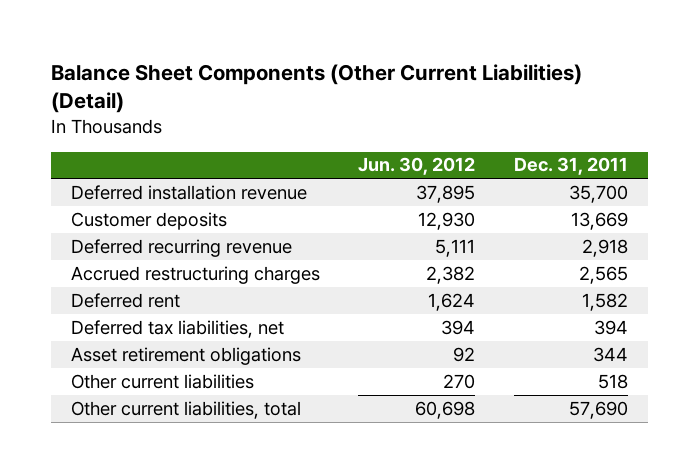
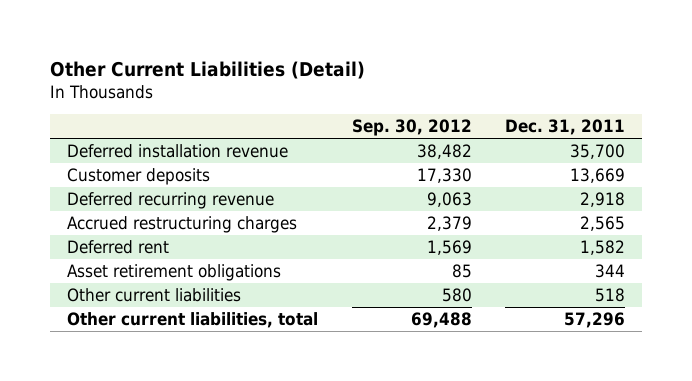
- Balance Sheet Components (Other Current Liabilities) (Detail)
+ Other Current Liabilities (Detail)
- | Jun. 30, 2012 | Dec. 31, 2011
+ | Sep. 30, 2012 | Dec. 31, 2011
- Deferred tax liabilities, net | 394 | 394
- Other current liabilities, total | 60,698 | 57,690
+ Other current liabilities, total | 69,488 | 57,296

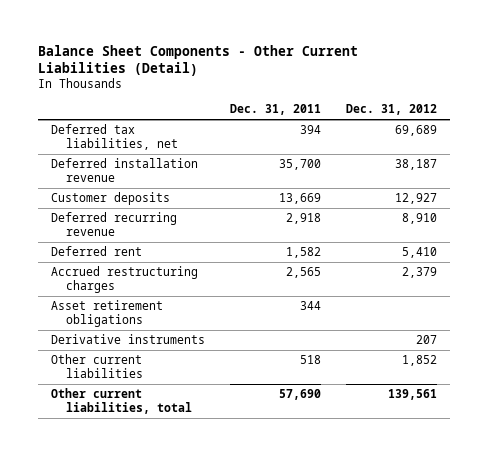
- Other Current Liabilities (Detail)
+ Balance Sheet Components - Other Current Liabilities (Detail)
- | Sep. 30, 2012 | Dec. 31, 2011
+ | Dec. 31, 2011 | Dec. 31, 2012
+ Deferred tax liabilities, net | 394 | 69,689
moved down: Accrued restructuring charges | 2,565 | 2,379
+ Derivative instruments | | 207
- Other current liabilities, total | 69,488 | 57,296
+ Other current liabilities, total | 57,690 | 139,561

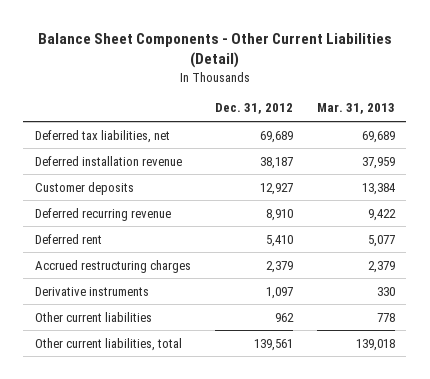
- | Dec. 31, 2011 | Dec. 31, 2012
+ | Dec. 31, 2012 | Mar. 31, 2013
- Asset retirement obligations | 344 |
- Derivative instruments | | 207
- Other current liabilities | 518 | 1,852
+ Derivative instruments | 1,097 | 330
+ Other current liabilities | 962 | 778

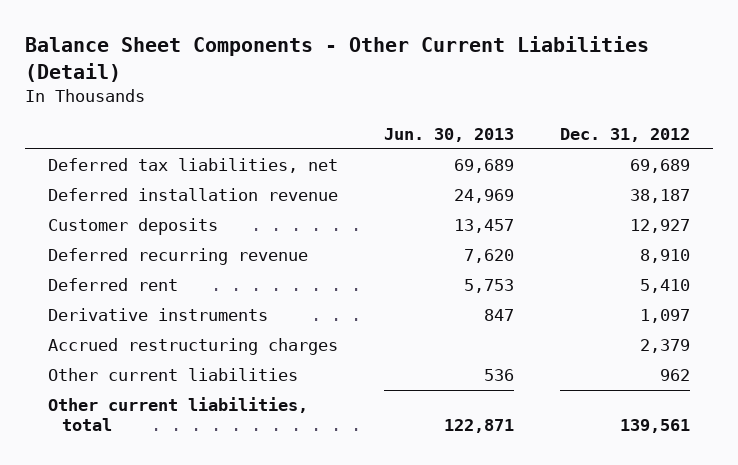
- | Dec. 31, 2012 | Mar. 31, 2013
+ | Jun. 30, 2013 | Dec. 31, 2012
moved down: Accrued restructuring charges | | 2,379

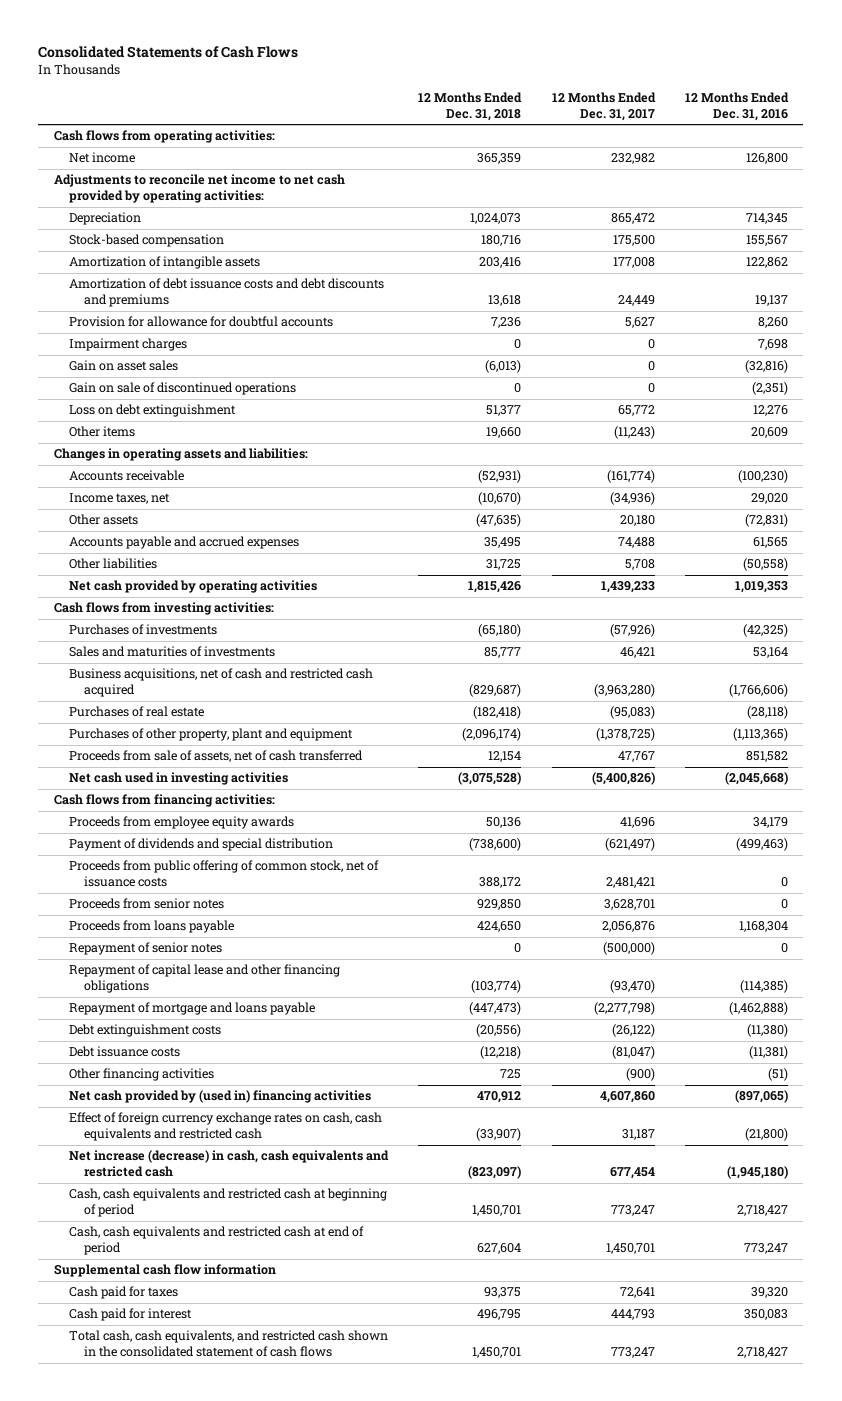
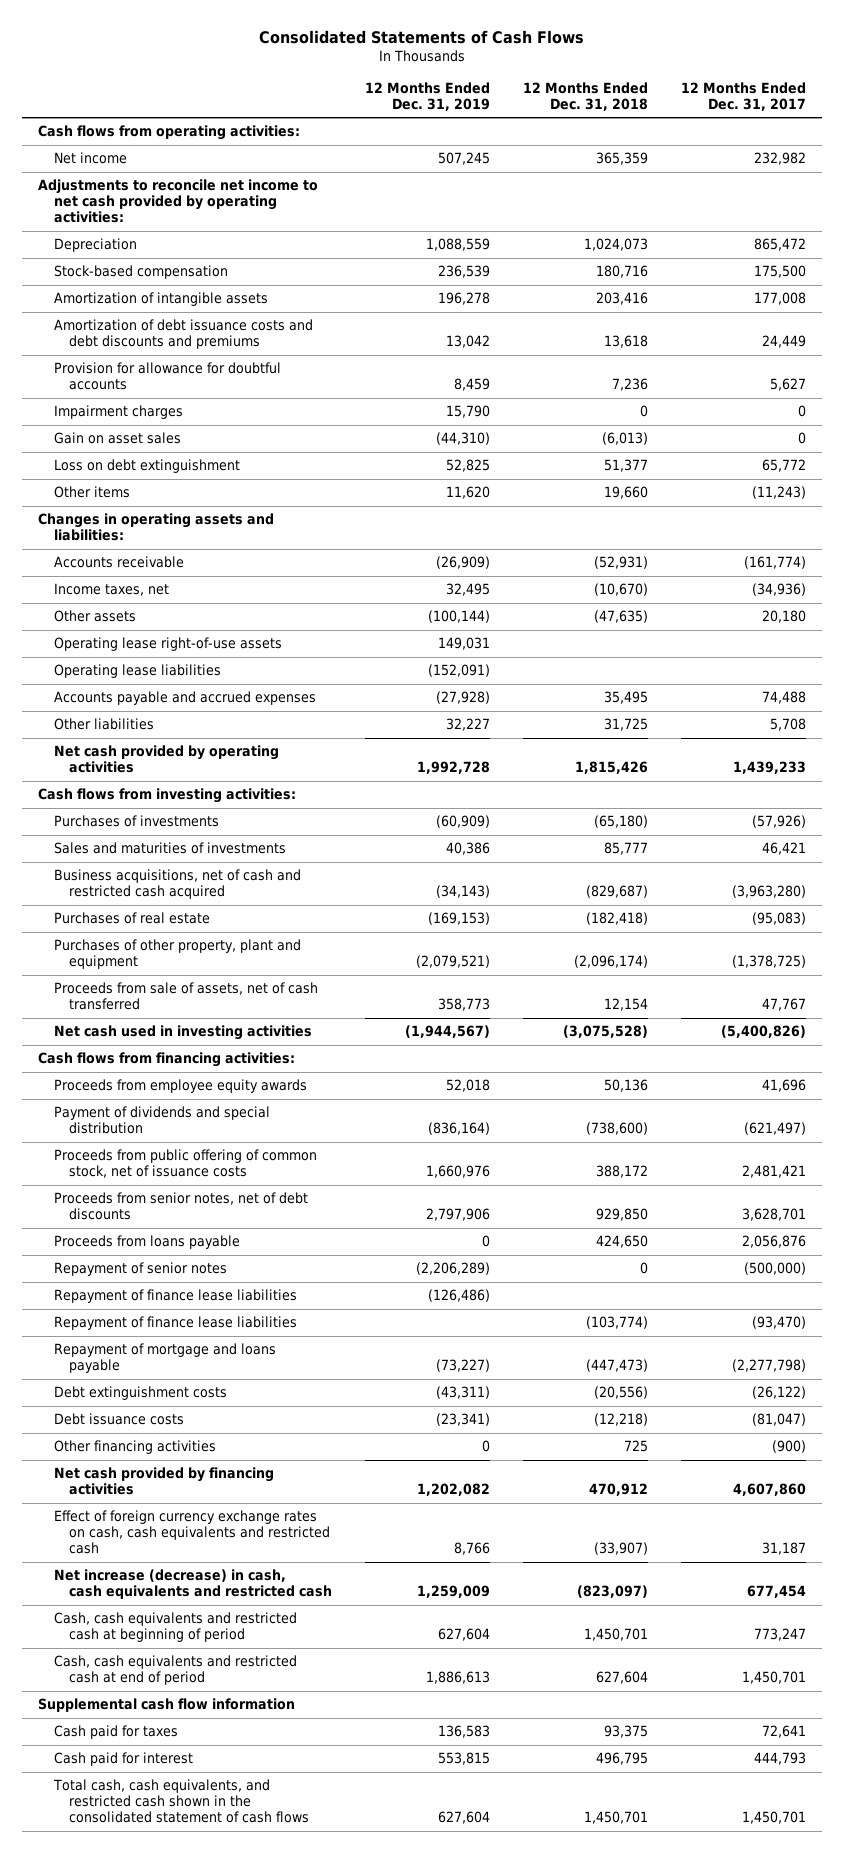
- | 12 Months Ended Dec. 31, 2018 | 12 Months Ended Dec. 31, 2017 | 12 Months Ended Dec. 31, 2016
+ | 12 Months Ended Dec. 31, 2019 | 12 Months Ended Dec. 31, 2018 | 12 Months Ended Dec. 31, 2017
- Gain on sale of discontinued operations | 0 | 0 | (2,351)
+ Operating lease right-of-use assets | 149,031 | |
+ Operating lease liabilities | (152,091) | |
- Proceeds from senior notes | 929,850 | 3,628,701 | 0
+ Proceeds from senior notes, net of debt discounts | 2,797,906 | 929,850 | 3,628,701
- Repayment of capital lease and other financing obligations | (103,774) | (93,470) | (114,385)
+ Repayment of finance lease liabilities | (126,486) | |
+ Repayment of finance lease liabilities | | (103,774) | (93,470)
- Net cash provided by (used in) financing activities | 470,912 | 4,607,860 | (897,065)
+ Net cash provided by financing activities | 1,202,082 | 470,912 | 4,607,860
- Total cash, cash equivalents, and restricted cash shown in the consolidated statement of cash flows | 1,450,701 | 773,247 | 2,718,427
+ Total cash, cash equivalents, and restricted cash shown in the consolidated statement of cash flows | 627,604 | 1,450,701 | 1,450,701

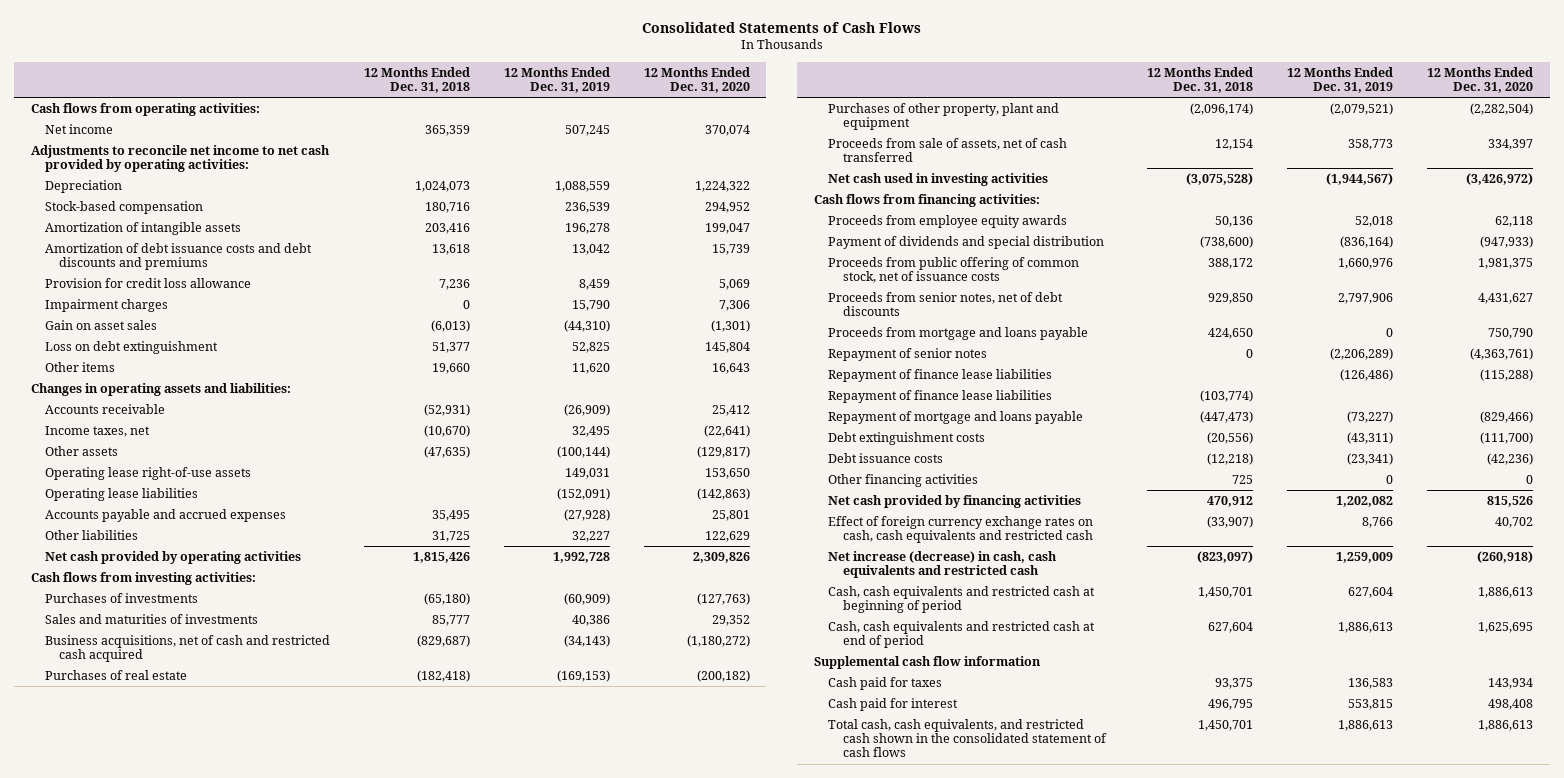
- | 12 Months Ended Dec. 31, 2019 | 12 Months Ended Dec. 31, 2018 | 12 Months Ended Dec. 31, 2017
+ | 12 Months Ended Dec. 31, 2018 | 12 Months Ended Dec. 31, 2019 | 12 Months Ended Dec. 31, 2020
- Provision for allowance for doubtful accounts | 8,459 | 7,236 | 5,627
+ Provision for credit loss allowance | 7,236 | 8,459 | 5,069
- Proceeds from loans payable | 0 | 424,650 | 2,056,876
+ Proceeds from mortgage and loans payable | 424,650 | 0 | 750,790
- Total cash, cash equivalents, and restricted cash shown in the consolidated statement of cash flows | 627,604 | 1,450,701 | 1,450,701
+ Total cash, cash equivalents, and restricted cash shown in the consolidated statement of cash flows | 1,450,701 | 1,886,613 | 1,886,613

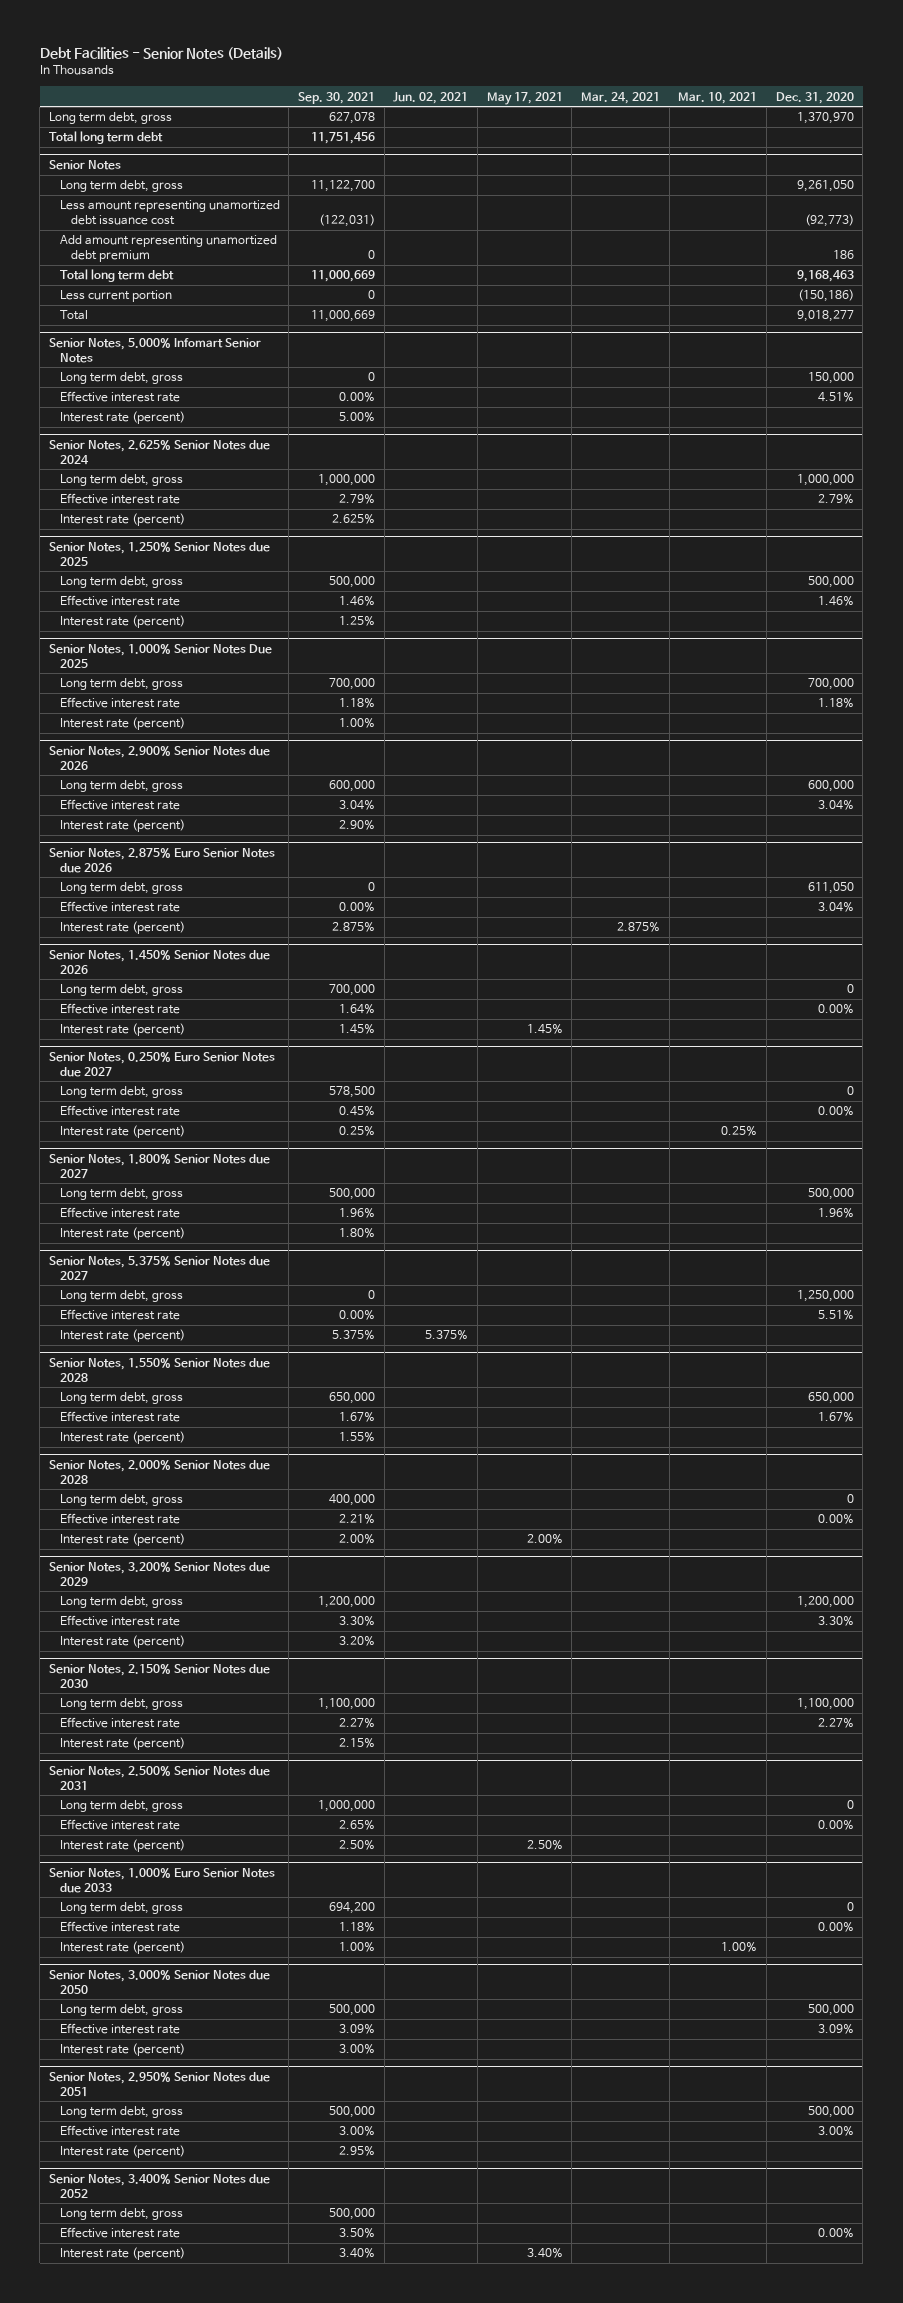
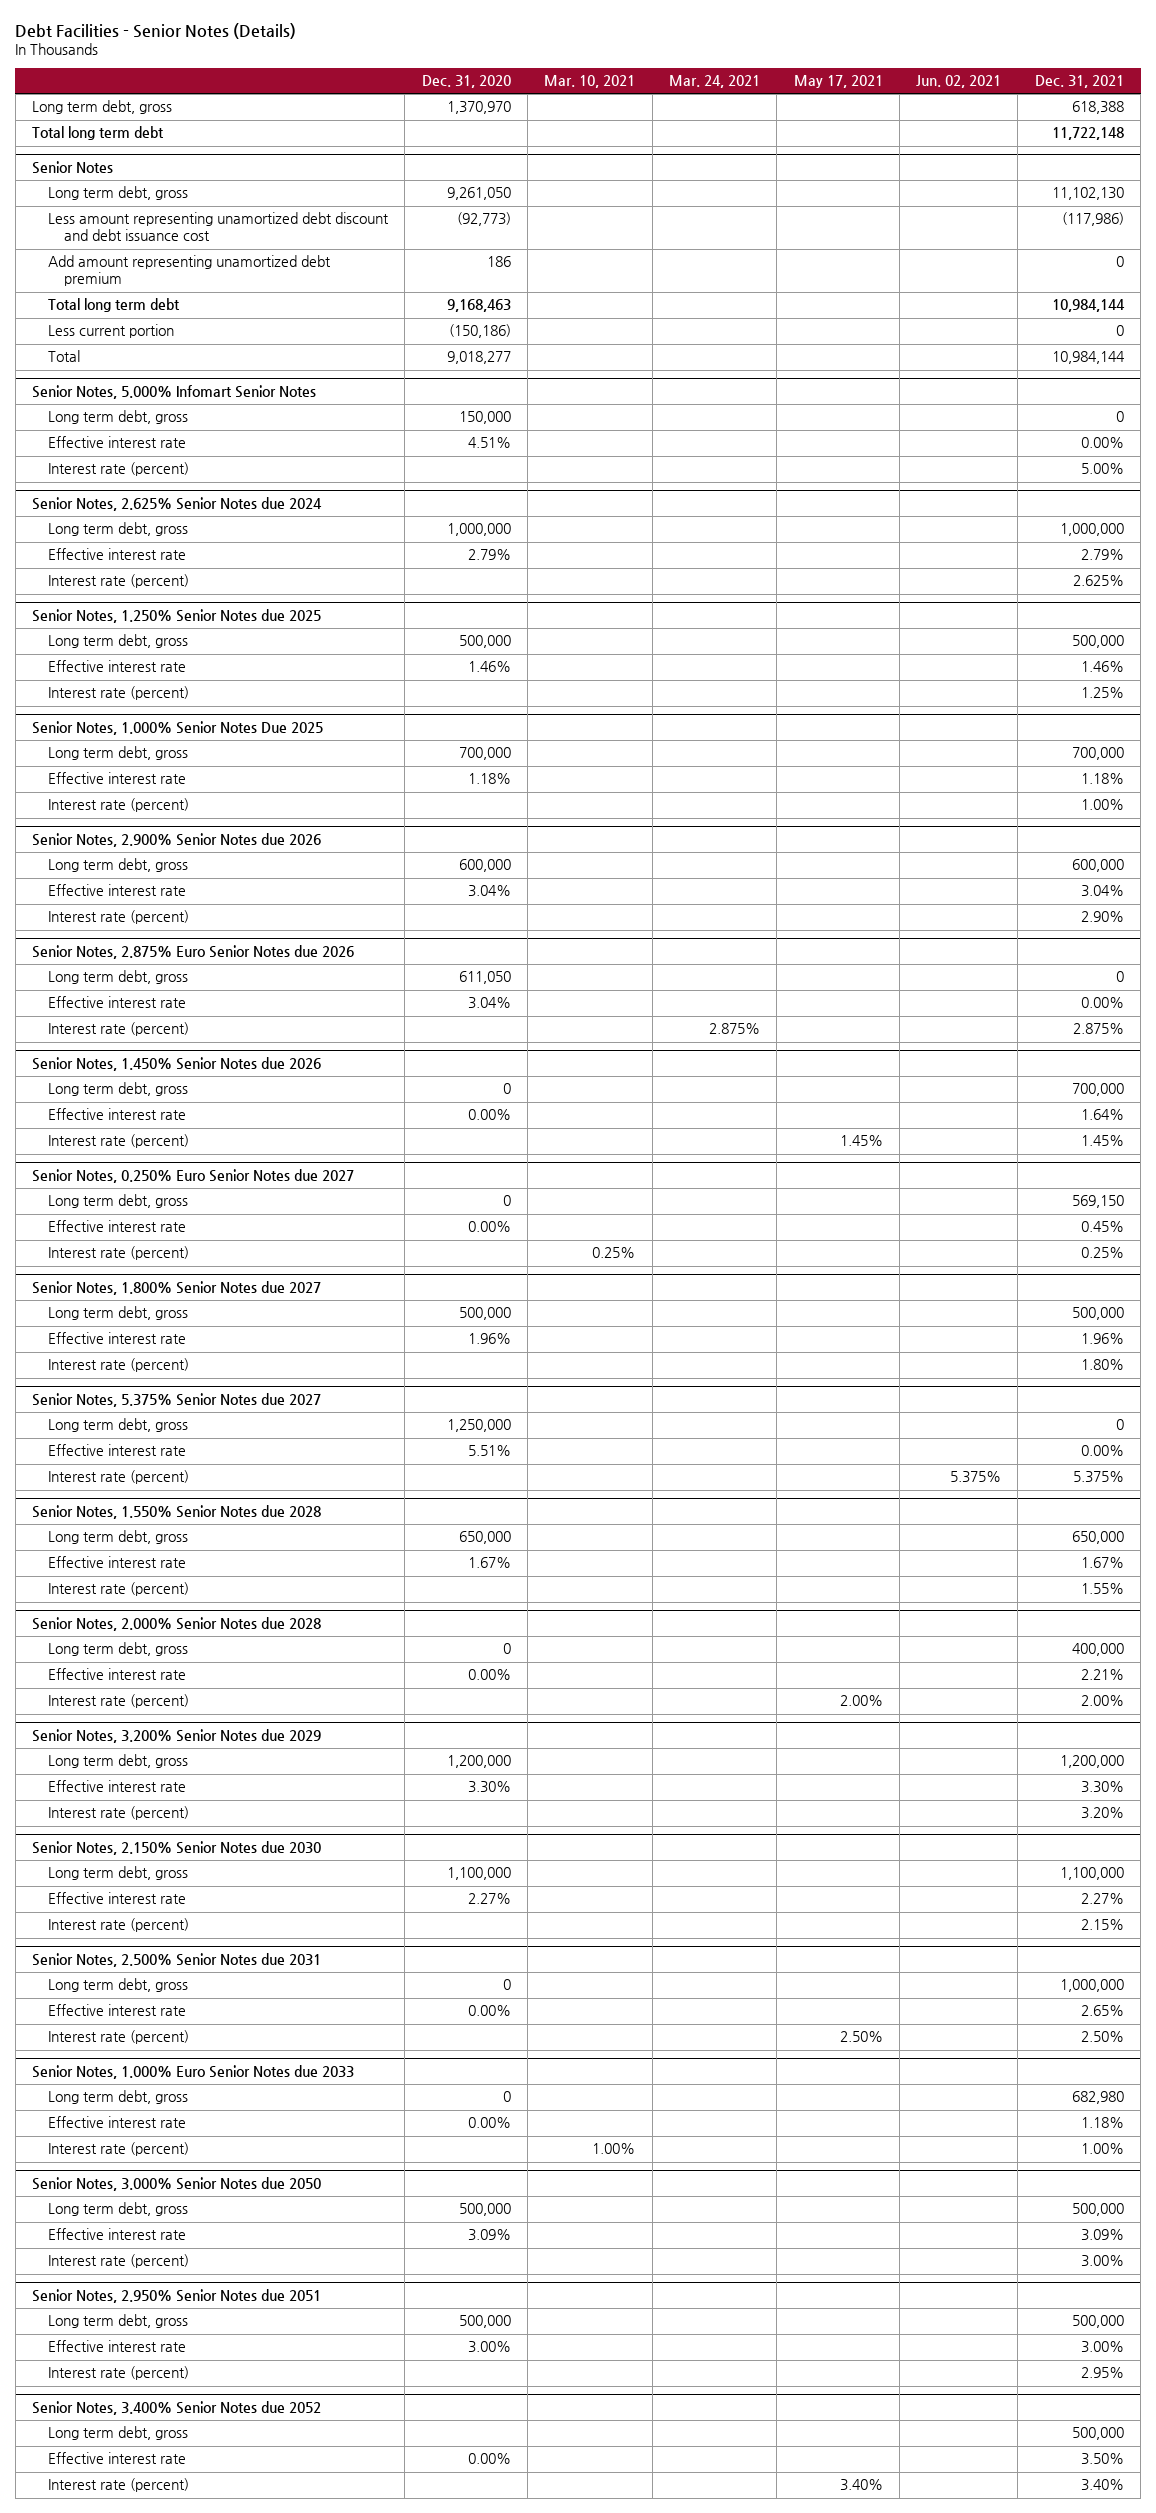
- | Sep. 30, 2021 | Jun. 02, 2021 | May 17, 2021 | Mar. 24, 2021 | Mar. 10, 2021 | Dec. 31, 2020
+ | Dec. 31, 2020 | Mar. 10, 2021 | Mar. 24, 2021 | May 17, 2021 | Jun. 02, 2021 | Dec. 31, 2021
@ Senior Notes
- Less amount representing unamortized debt issuance cost | (122,031) | | | | | (92,773)
+ Less amount representing unamortized debt discount and debt issuance cost | (92,773) | | | | | (117,986)

